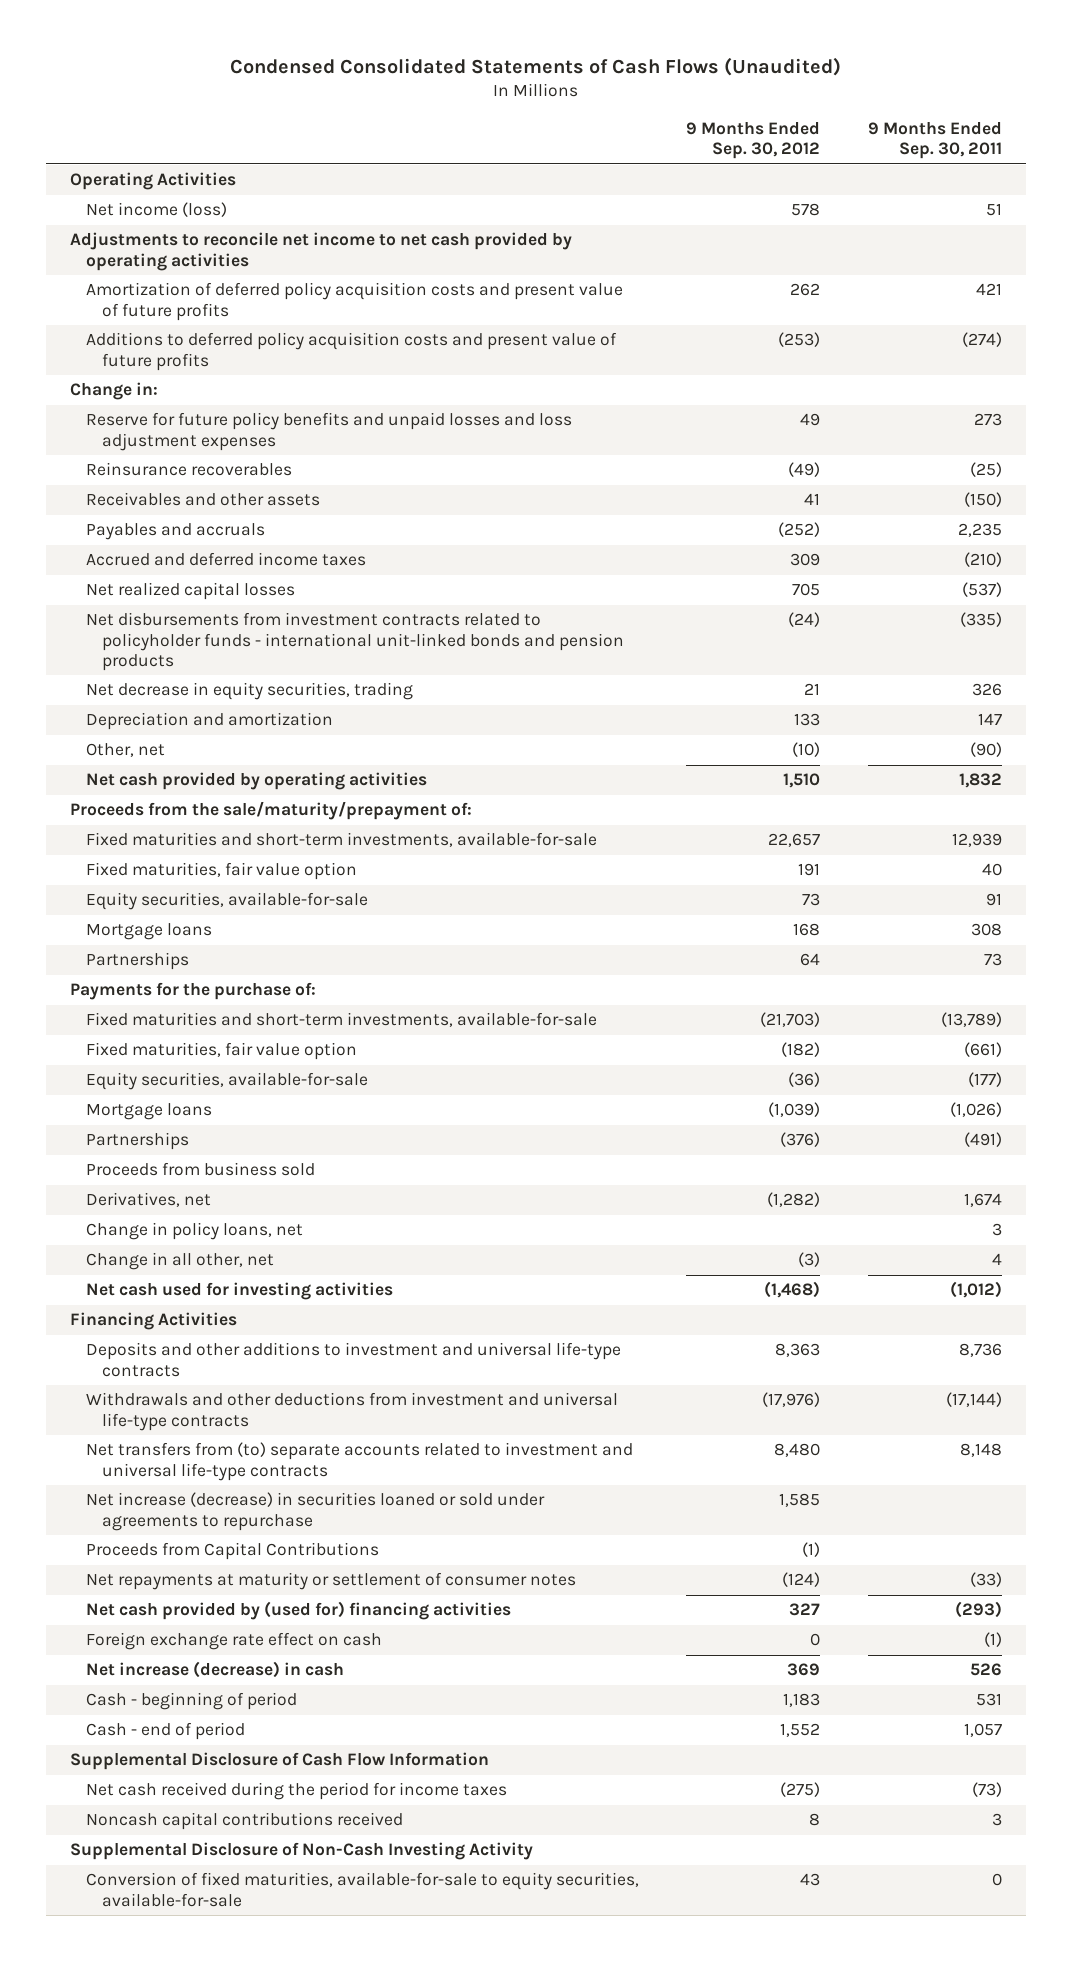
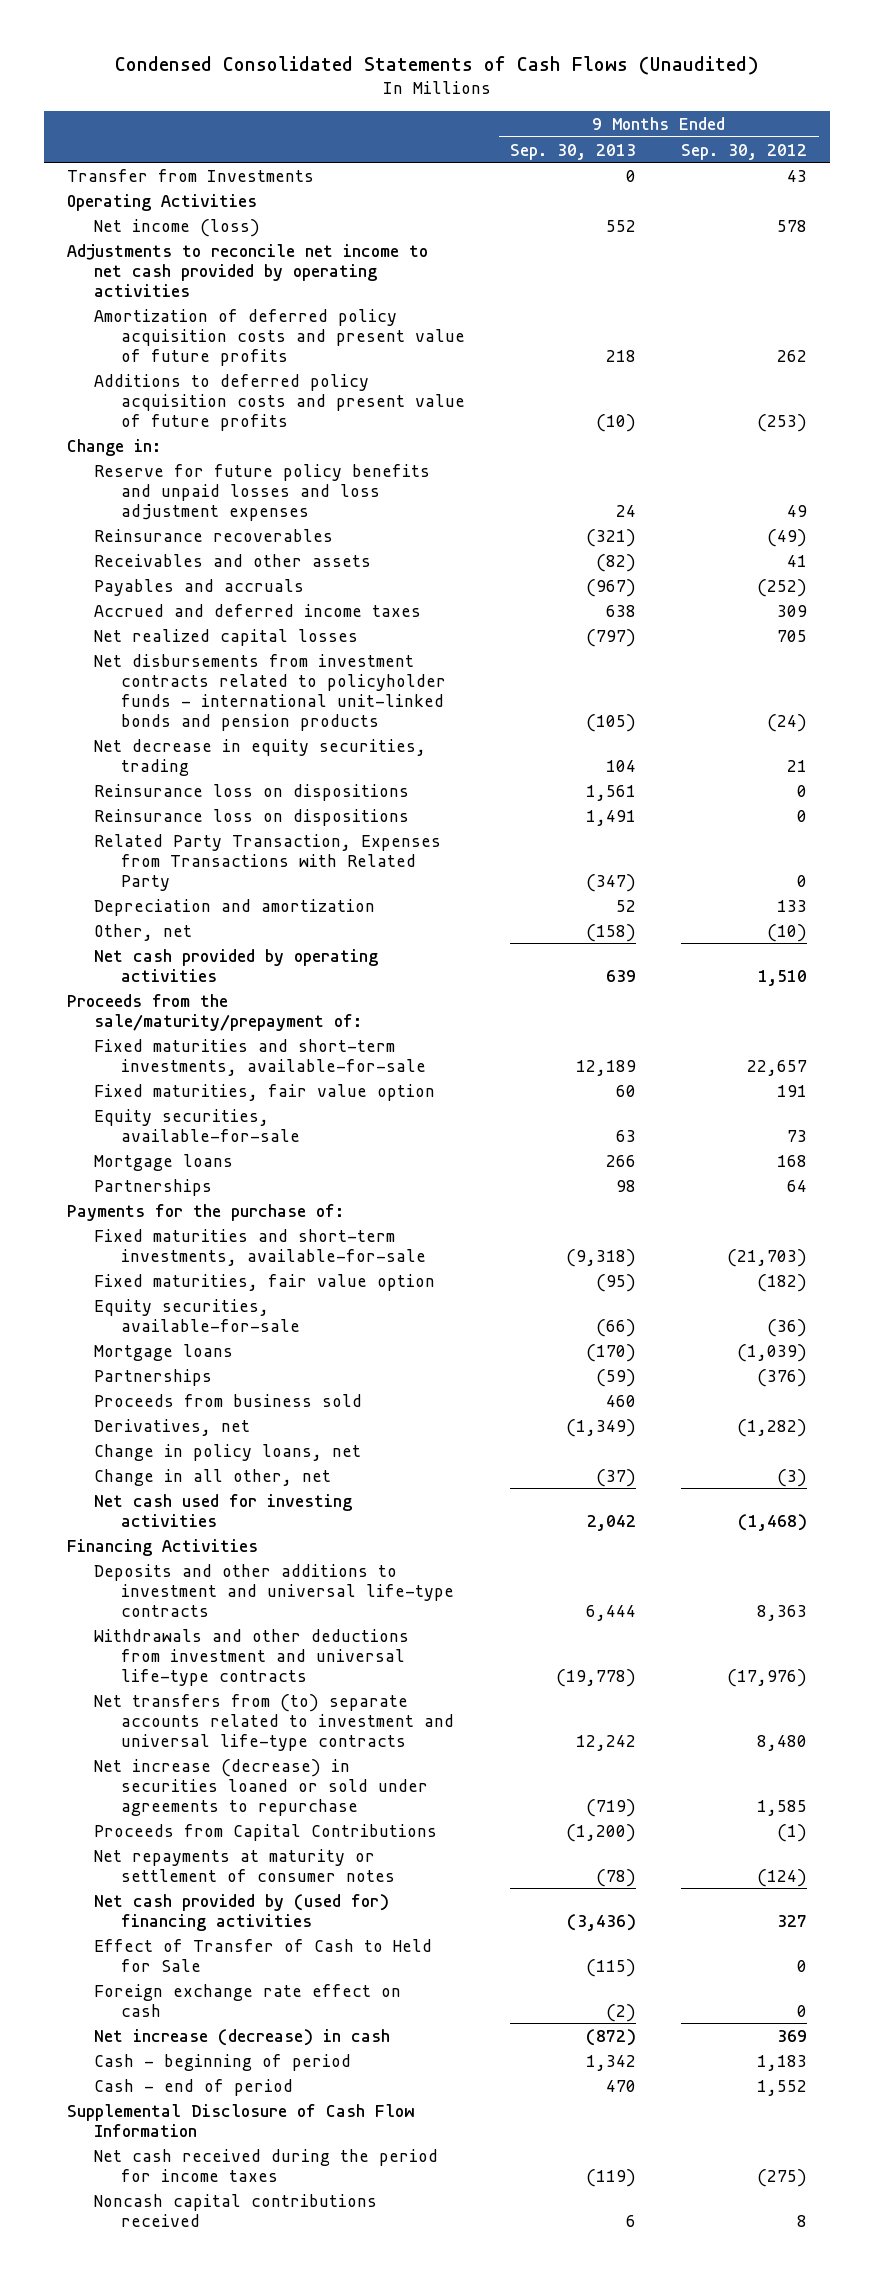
- | 9 Months Ended Sep. 30, 2012 | 9 Months Ended Sep. 30, 2011
+ | 9 Months Ended Sep. 30, 2013 | 9 Months Ended Sep. 30, 2012
+ Transfer from Investments | 0 | 43
+ Reinsurance loss on dispositions | 1,561 | 0
+ Reinsurance loss on dispositions | 1,491 | 0
+ Related Party Transaction, Expenses from Transactions with Related Party | (347) | 0
+ Effect of Transfer of Cash to Held for Sale | (115) | 0
- Supplemental Disclosure of Non-Cash Investing Activity
- Conversion of fixed maturities, available-for-sale to equity securities, available-for-sale | 43 | 0

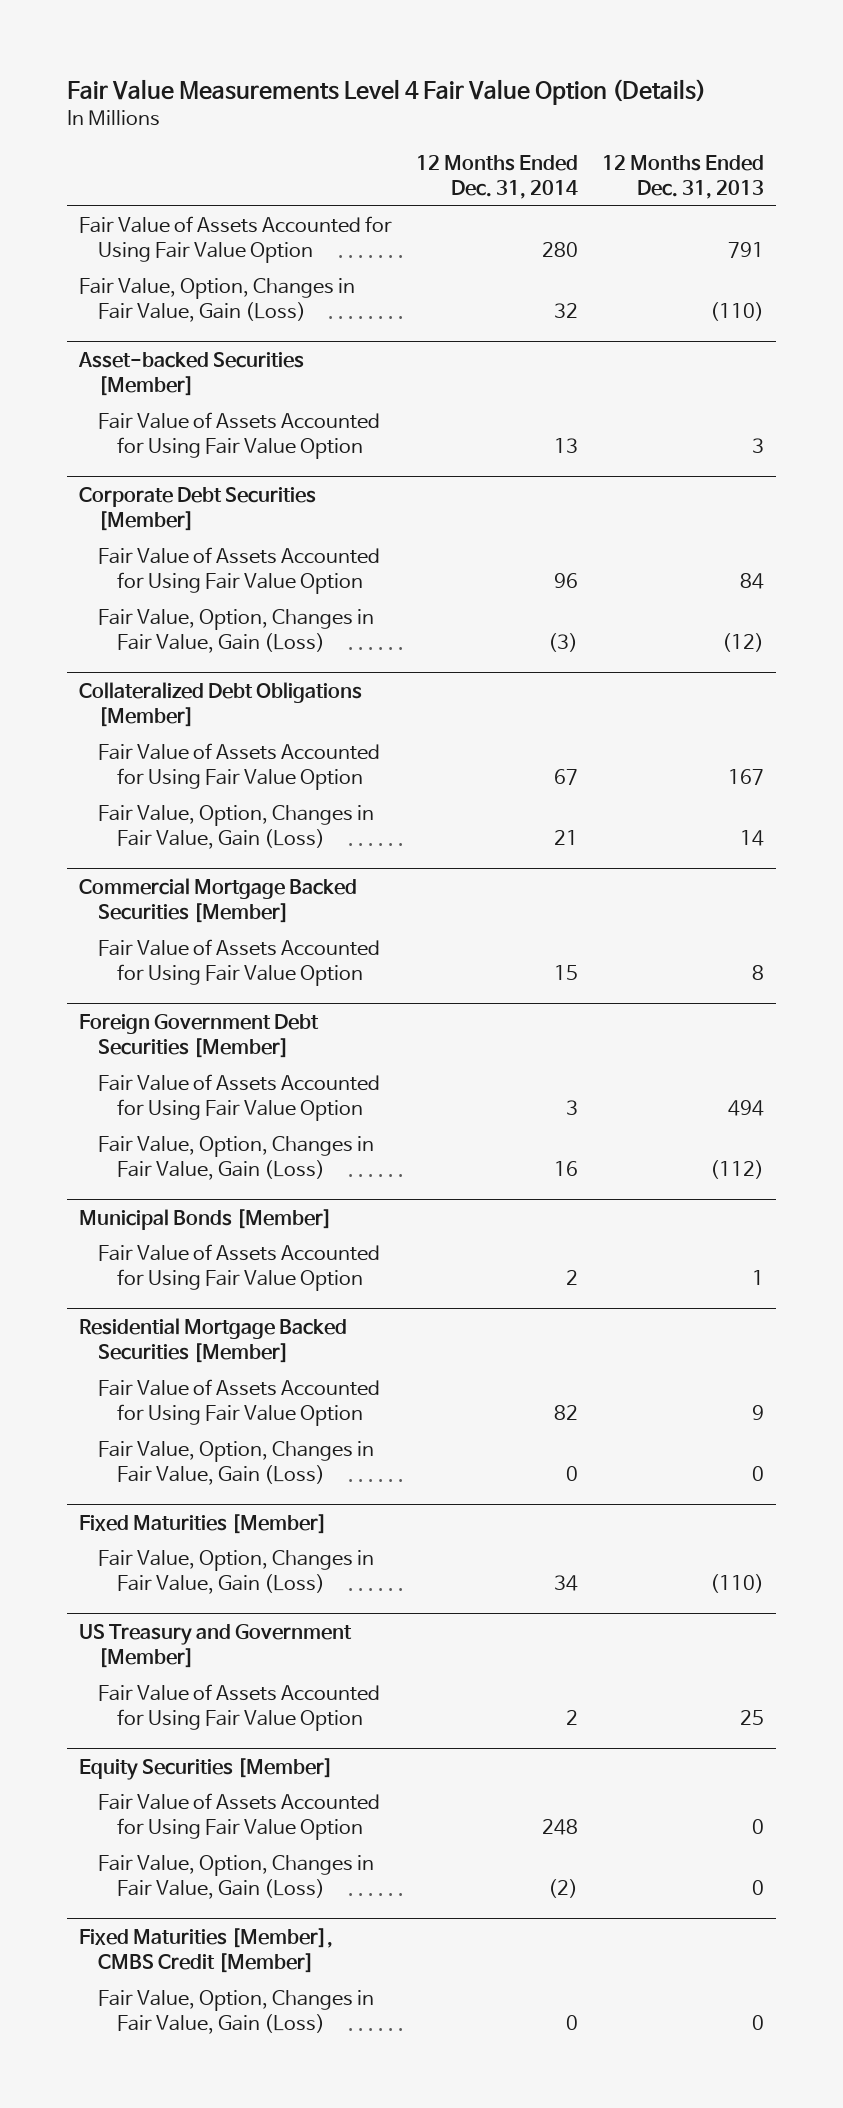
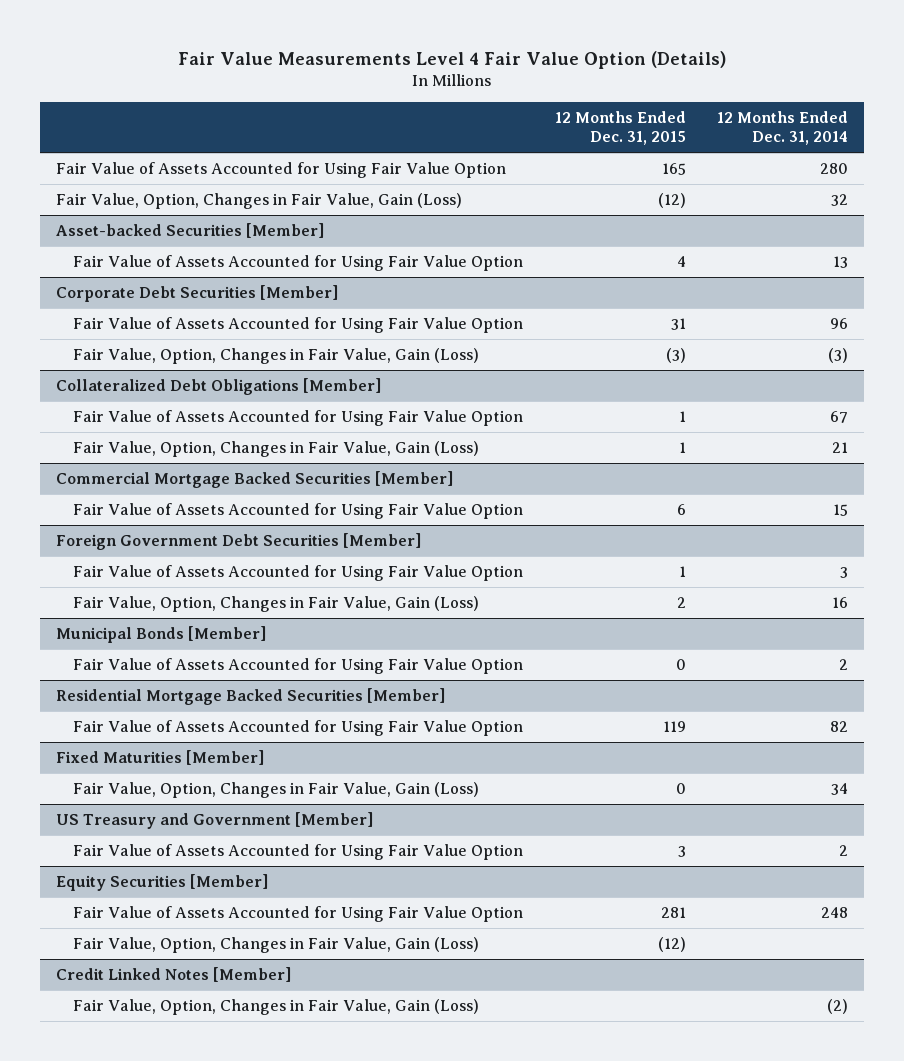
- | 12 Months Ended Dec. 31, 2014 | 12 Months Ended Dec. 31, 2013
+ | 12 Months Ended Dec. 31, 2015 | 12 Months Ended Dec. 31, 2014
@ Residential Mortgage Backed Securities [Member]
- Fair Value, Option, Changes in Fair Value, Gain (Loss) | 0 | 0
@ Equity Securities [Member]
+ Fair Value, Option, Changes in Fair Value, Gain (Loss) | (12) |
+ Credit Linked Notes [Member]
- Fixed Maturities [Member], CMBS Credit [Member]
- Fair Value, Option, Changes in Fair Value, Gain (Loss) | 0 | 0

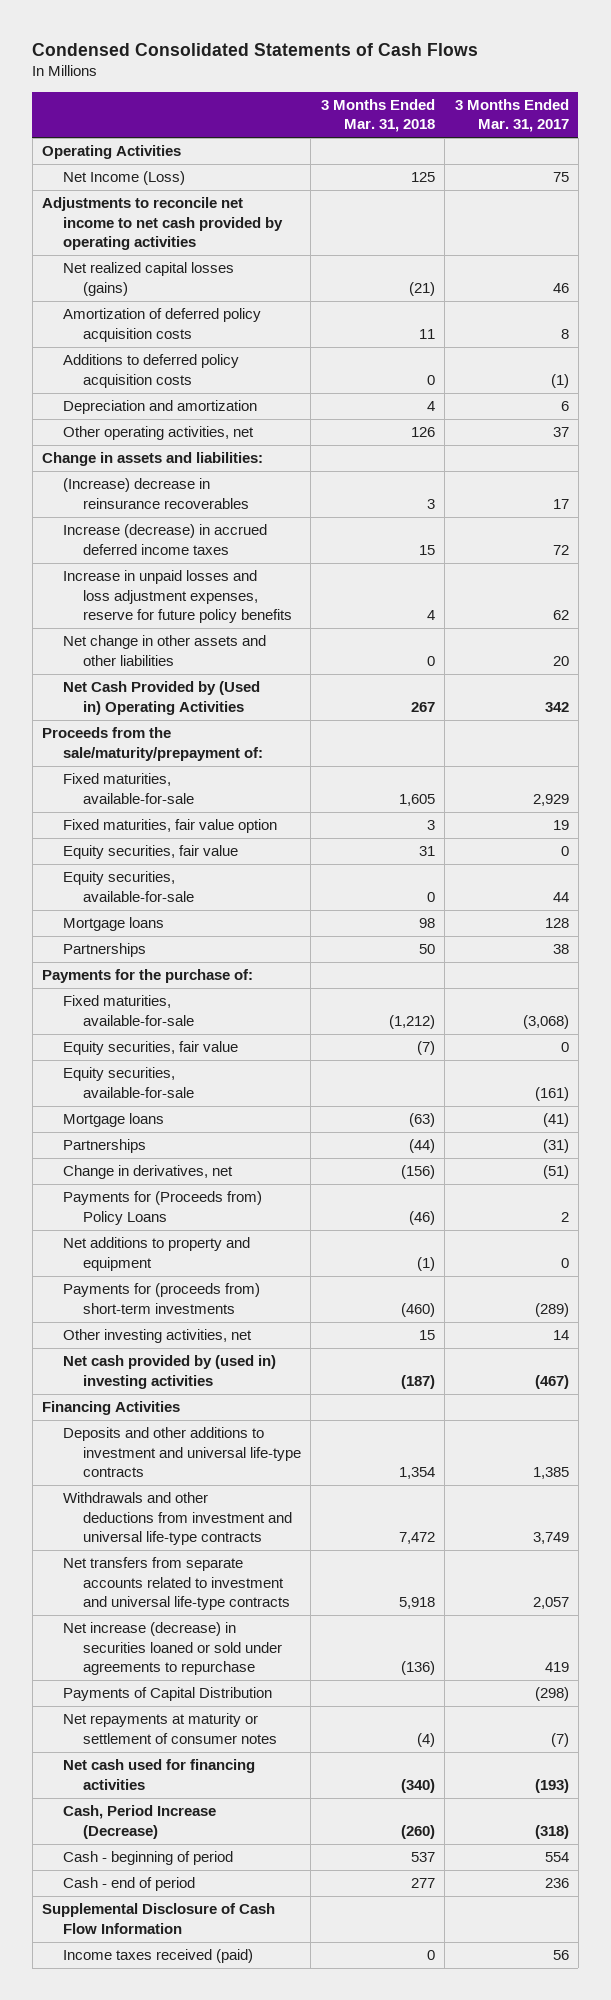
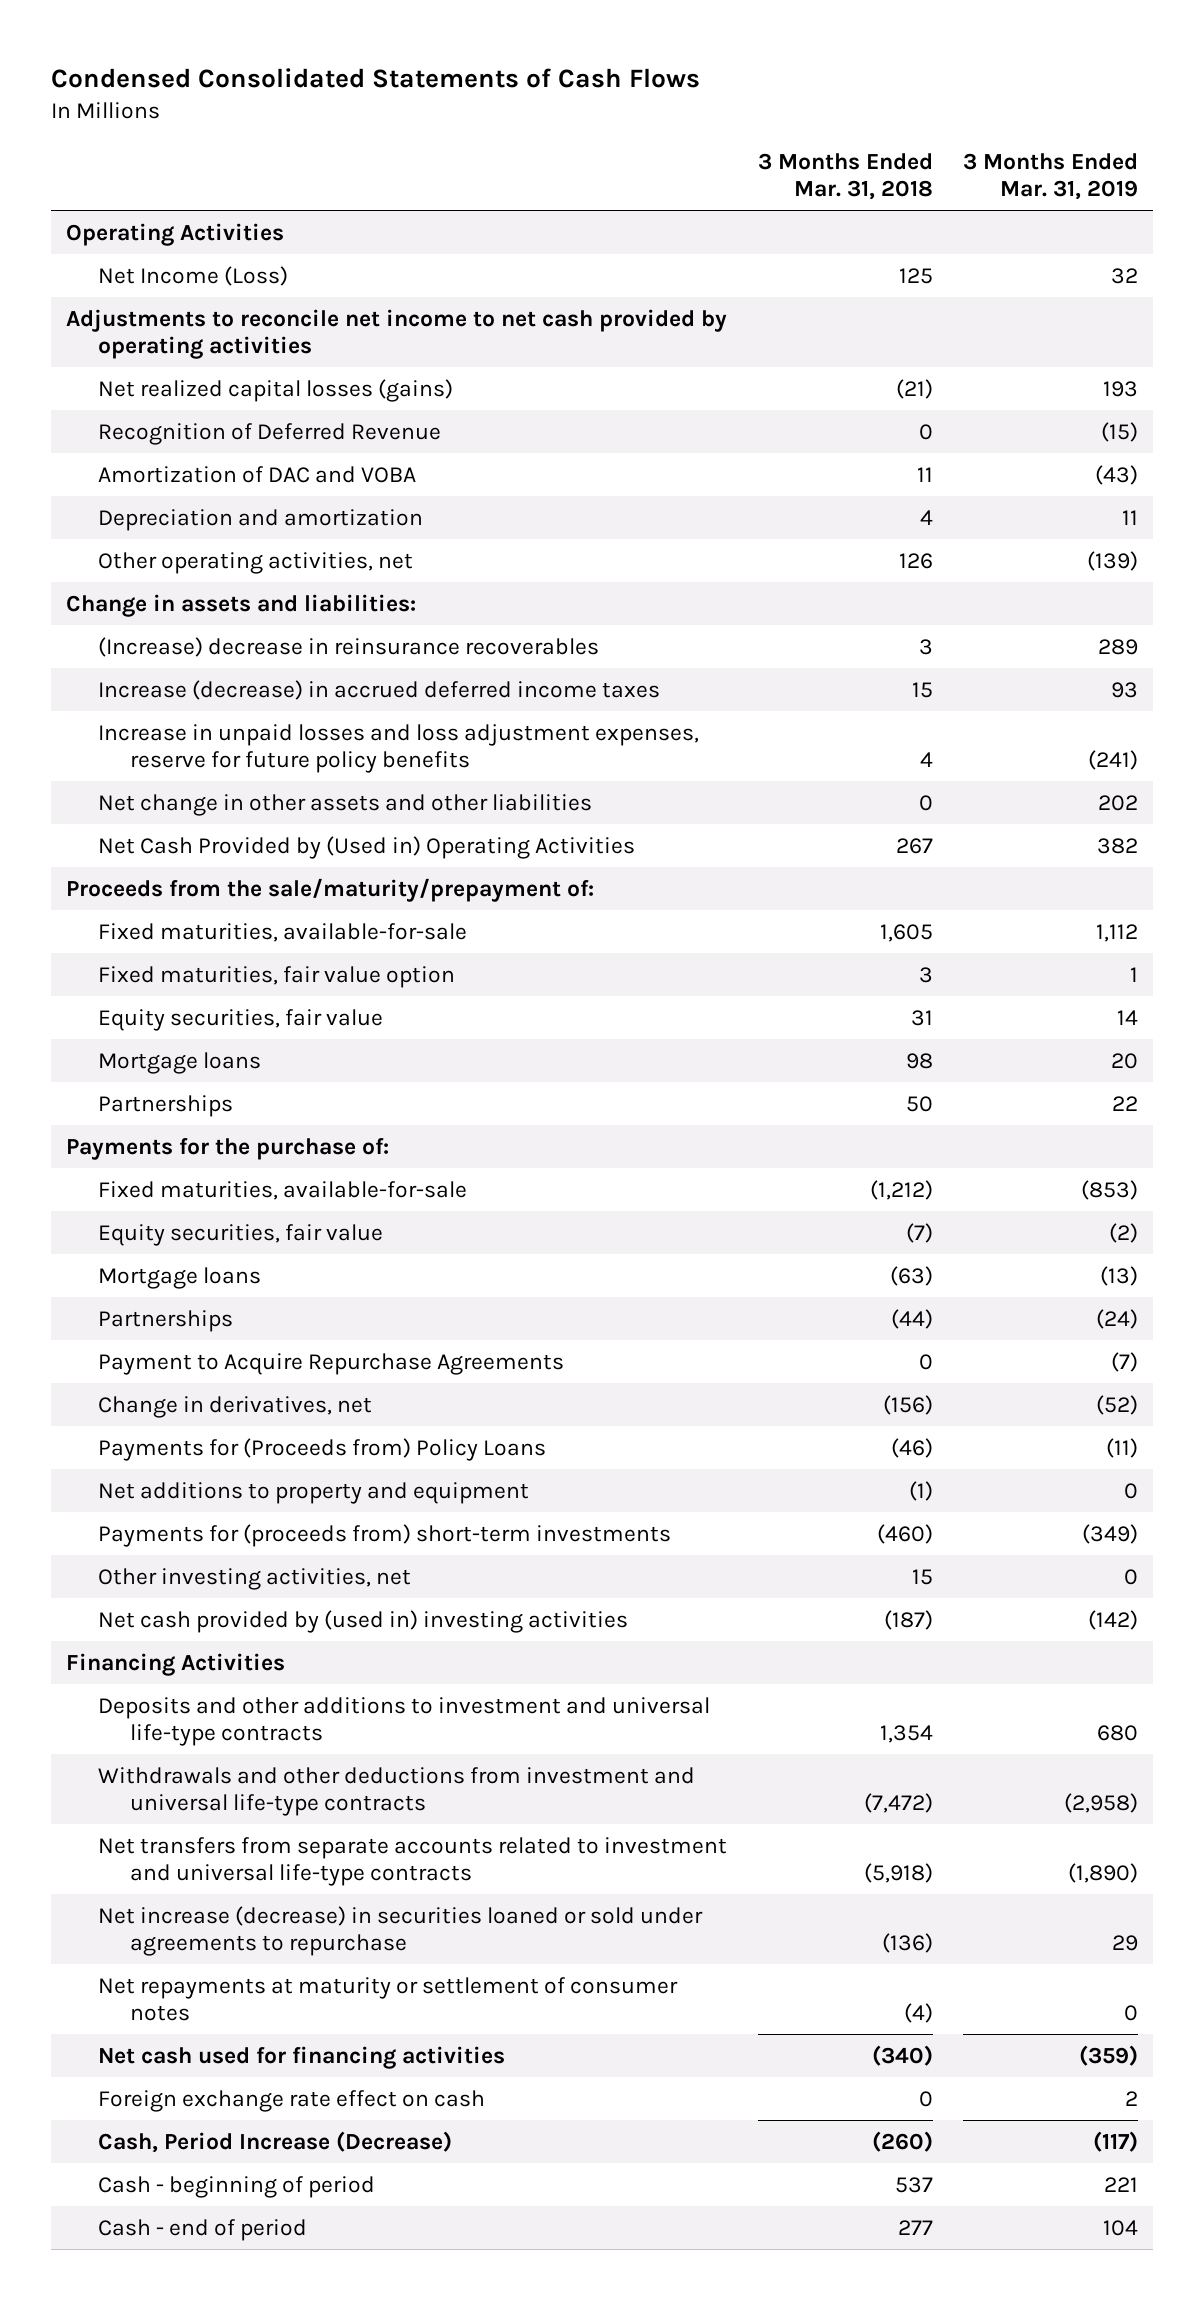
- | 3 Months Ended Mar. 31, 2018 | 3 Months Ended Mar. 31, 2017
+ | 3 Months Ended Mar. 31, 2018 | 3 Months Ended Mar. 31, 2019
- Amortization of deferred policy acquisition costs | 11 | 8
- Additions to deferred policy acquisition costs | 0 | (1)
+ Recognition of Deferred Revenue | 0 | (15)
+ Amortization of DAC and VOBA | 11 | (43)
- Equity securities, available-for-sale | 0 | 44
- Equity securities, available-for-sale | | (161)
+ Payment to Acquire Repurchase Agreements | 0 | (7)
- Withdrawals and other deductions from investment and universal life-type contracts | 7,472 | 3,749
- Net transfers from separate accounts related to investment and universal life-type contracts | 5,918 | 2,057
+ Withdrawals and other deductions from investment and universal life-type contracts | (7,472) | (2,958)
+ Net transfers from separate accounts related to investment and universal life-type contracts | (5,918) | (1,890)
- Payments of Capital Distribution | | (298)
+ Foreign exchange rate effect on cash | 0 | 2
- Supplemental Disclosure of Cash Flow Information
- Income taxes received (paid) | 0 | 56

